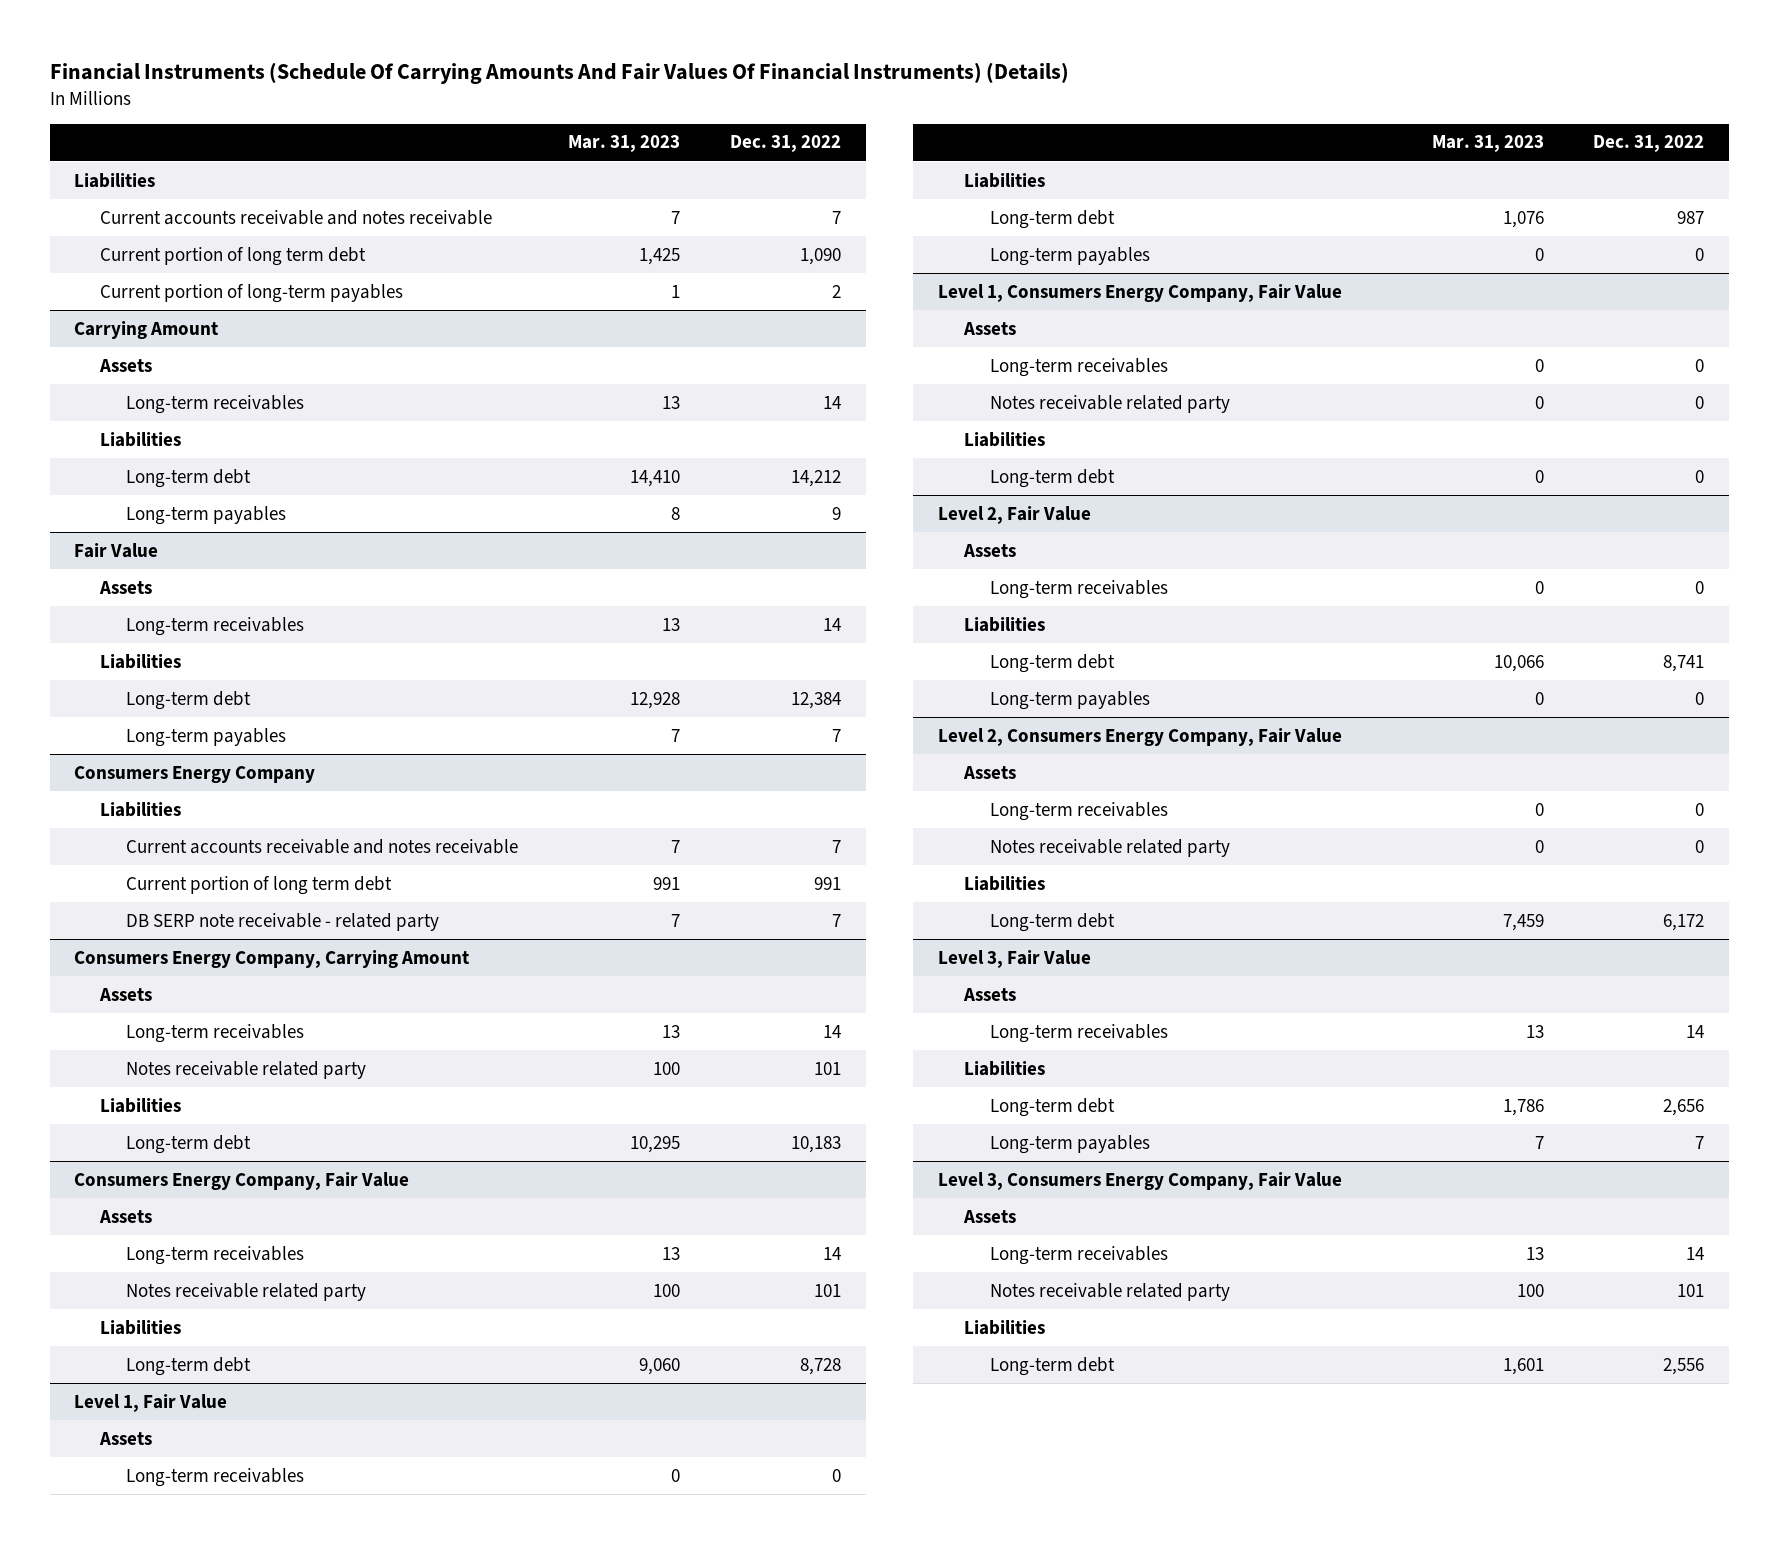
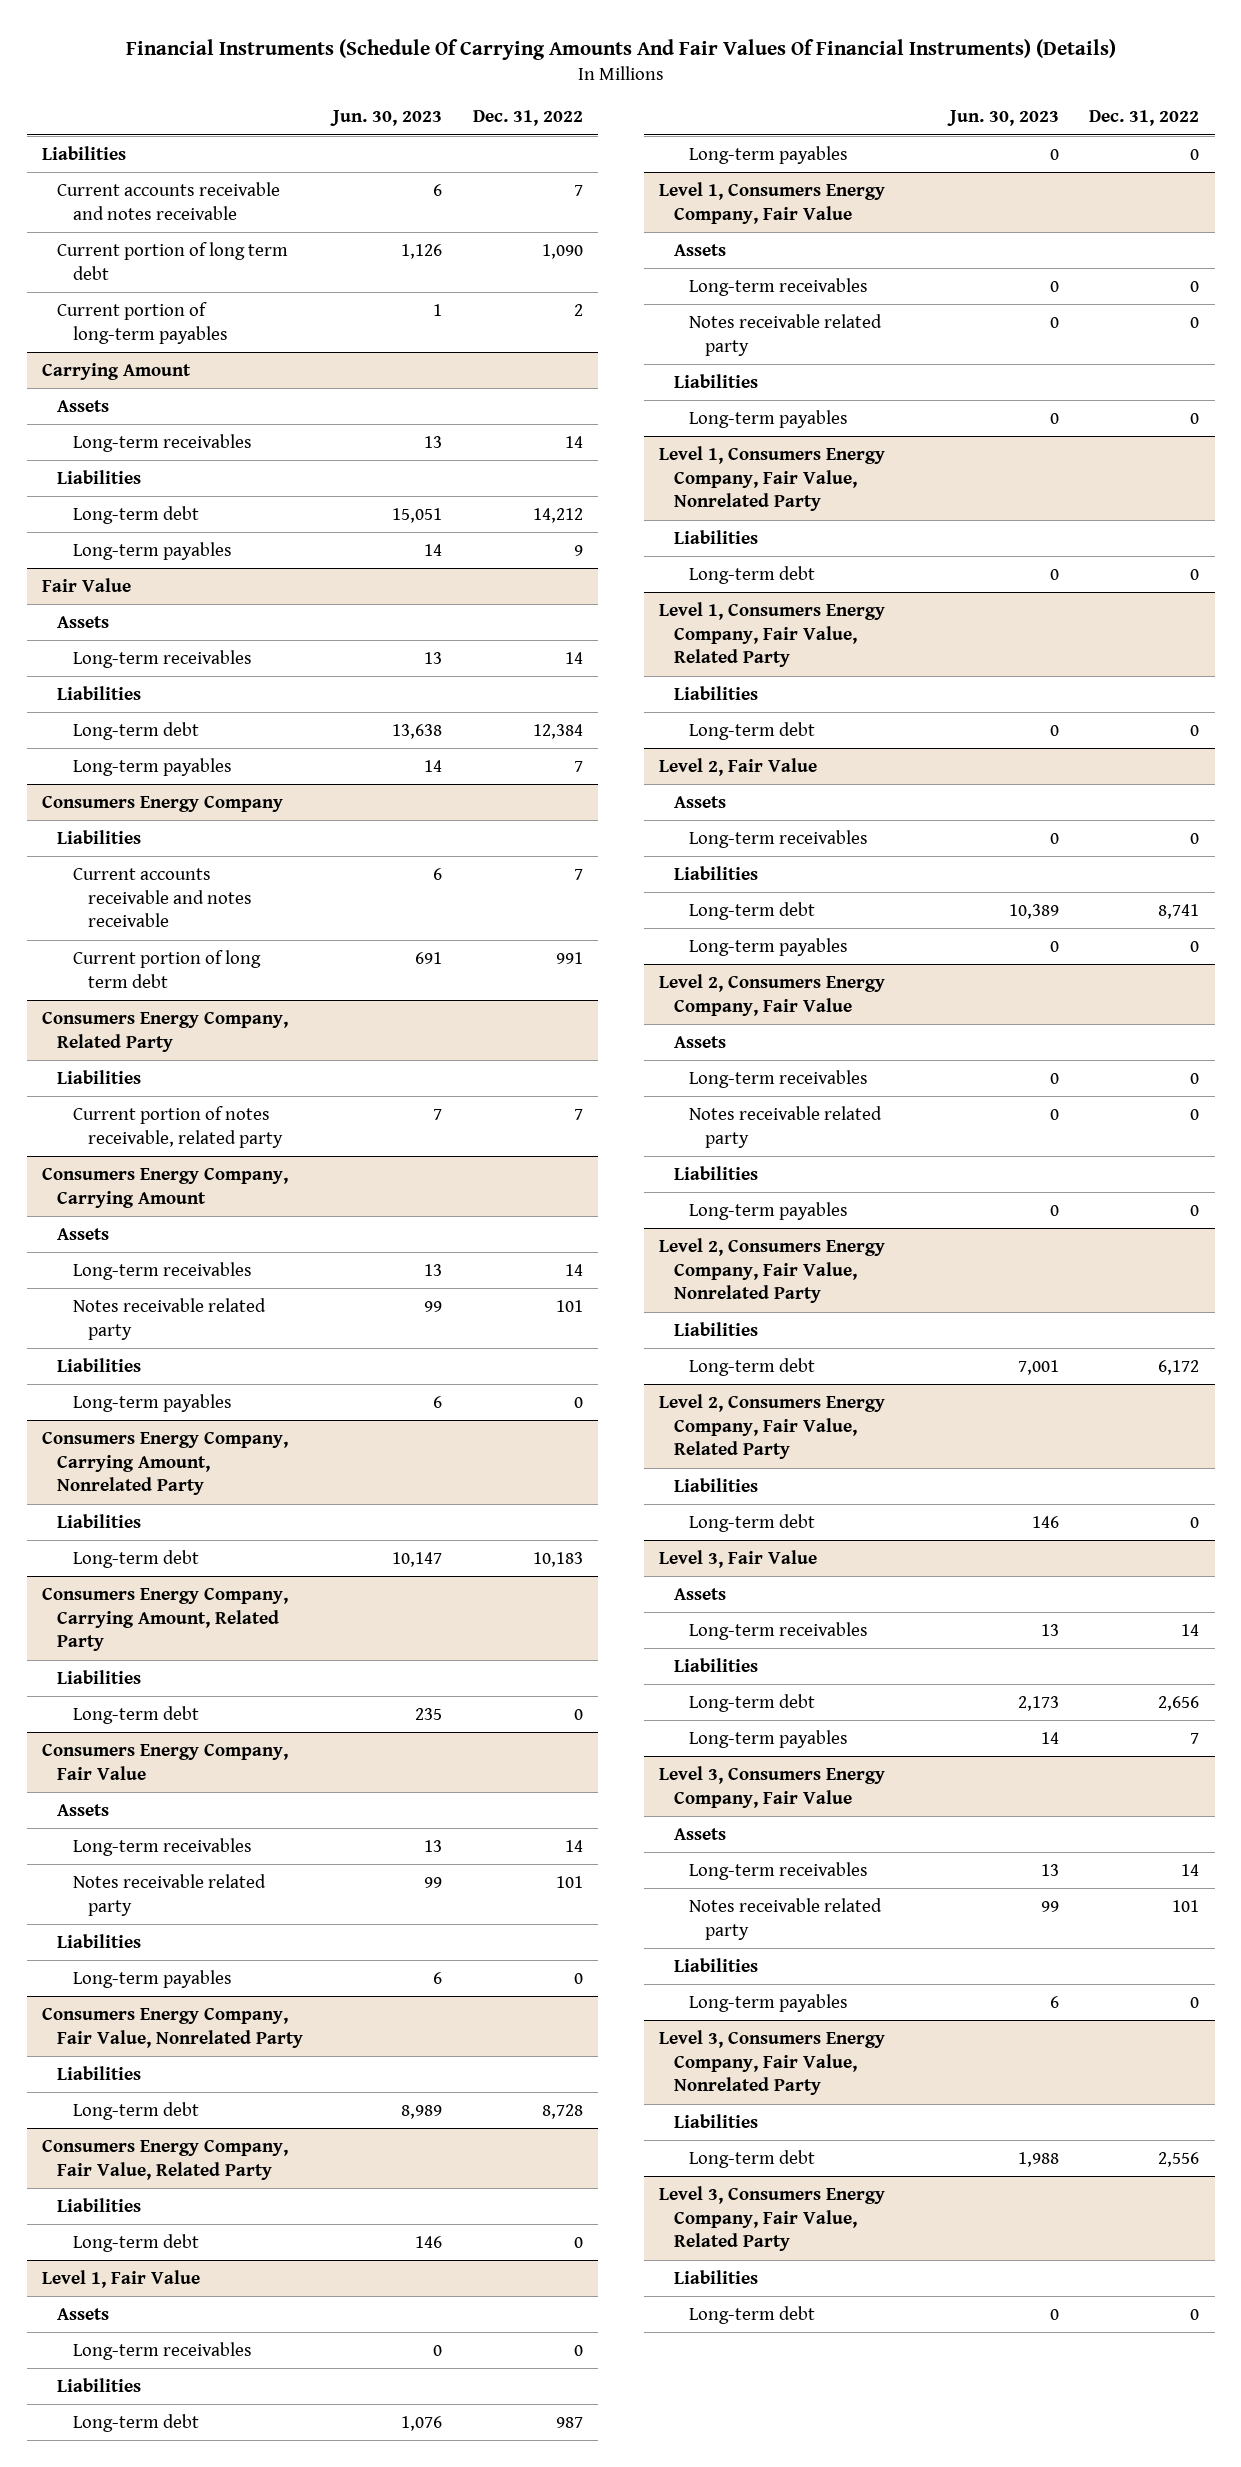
- | Mar. 31, 2023 | Dec. 31, 2022
+ | Jun. 30, 2023 | Dec. 31, 2022
@ Consumers Energy Company
- DB SERP note receivable - related party | 7 | 7
+ Consumers Energy Company, Related Party
+ Liabilities
+ Current portion of notes receivable, related party | 7 | 7
@ Consumers Energy Company, Carrying Amount
+ Long-term payables | 6 | 0
+ Consumers Energy Company, Carrying Amount, Nonrelated Party
+ Liabilities
+ Consumers Energy Company, Carrying Amount, Related Party
+ Liabilities
+ Long-term debt | 235 | 0
@ Consumers Energy Company, Fair Value
+ Long-term payables | 6 | 0
+ Consumers Energy Company, Fair Value, Nonrelated Party
+ Liabilities
+ Consumers Energy Company, Fair Value, Related Party
+ Liabilities
+ Long-term debt | 146 | 0
@ Level 1, Consumers Energy Company, Fair Value
+ Long-term payables | 0 | 0
+ Level 1, Consumers Energy Company, Fair Value, Nonrelated Party
+ Liabilities
+ Level 1, Consumers Energy Company, Fair Value, Related Party
+ Liabilities
+ Long-term debt | 0 | 0
@ Level 2, Consumers Energy Company, Fair Value
+ Long-term payables | 0 | 0
+ Level 2, Consumers Energy Company, Fair Value, Nonrelated Party
+ Liabilities
+ Level 2, Consumers Energy Company, Fair Value, Related Party
+ Liabilities
+ Long-term debt | 146 | 0
@ Level 3, Consumers Energy Company, Fair Value
+ Long-term payables | 6 | 0
+ Level 3, Consumers Energy Company, Fair Value, Nonrelated Party
+ Liabilities
+ Level 3, Consumers Energy Company, Fair Value, Related Party
+ Liabilities
+ Long-term debt | 0 | 0

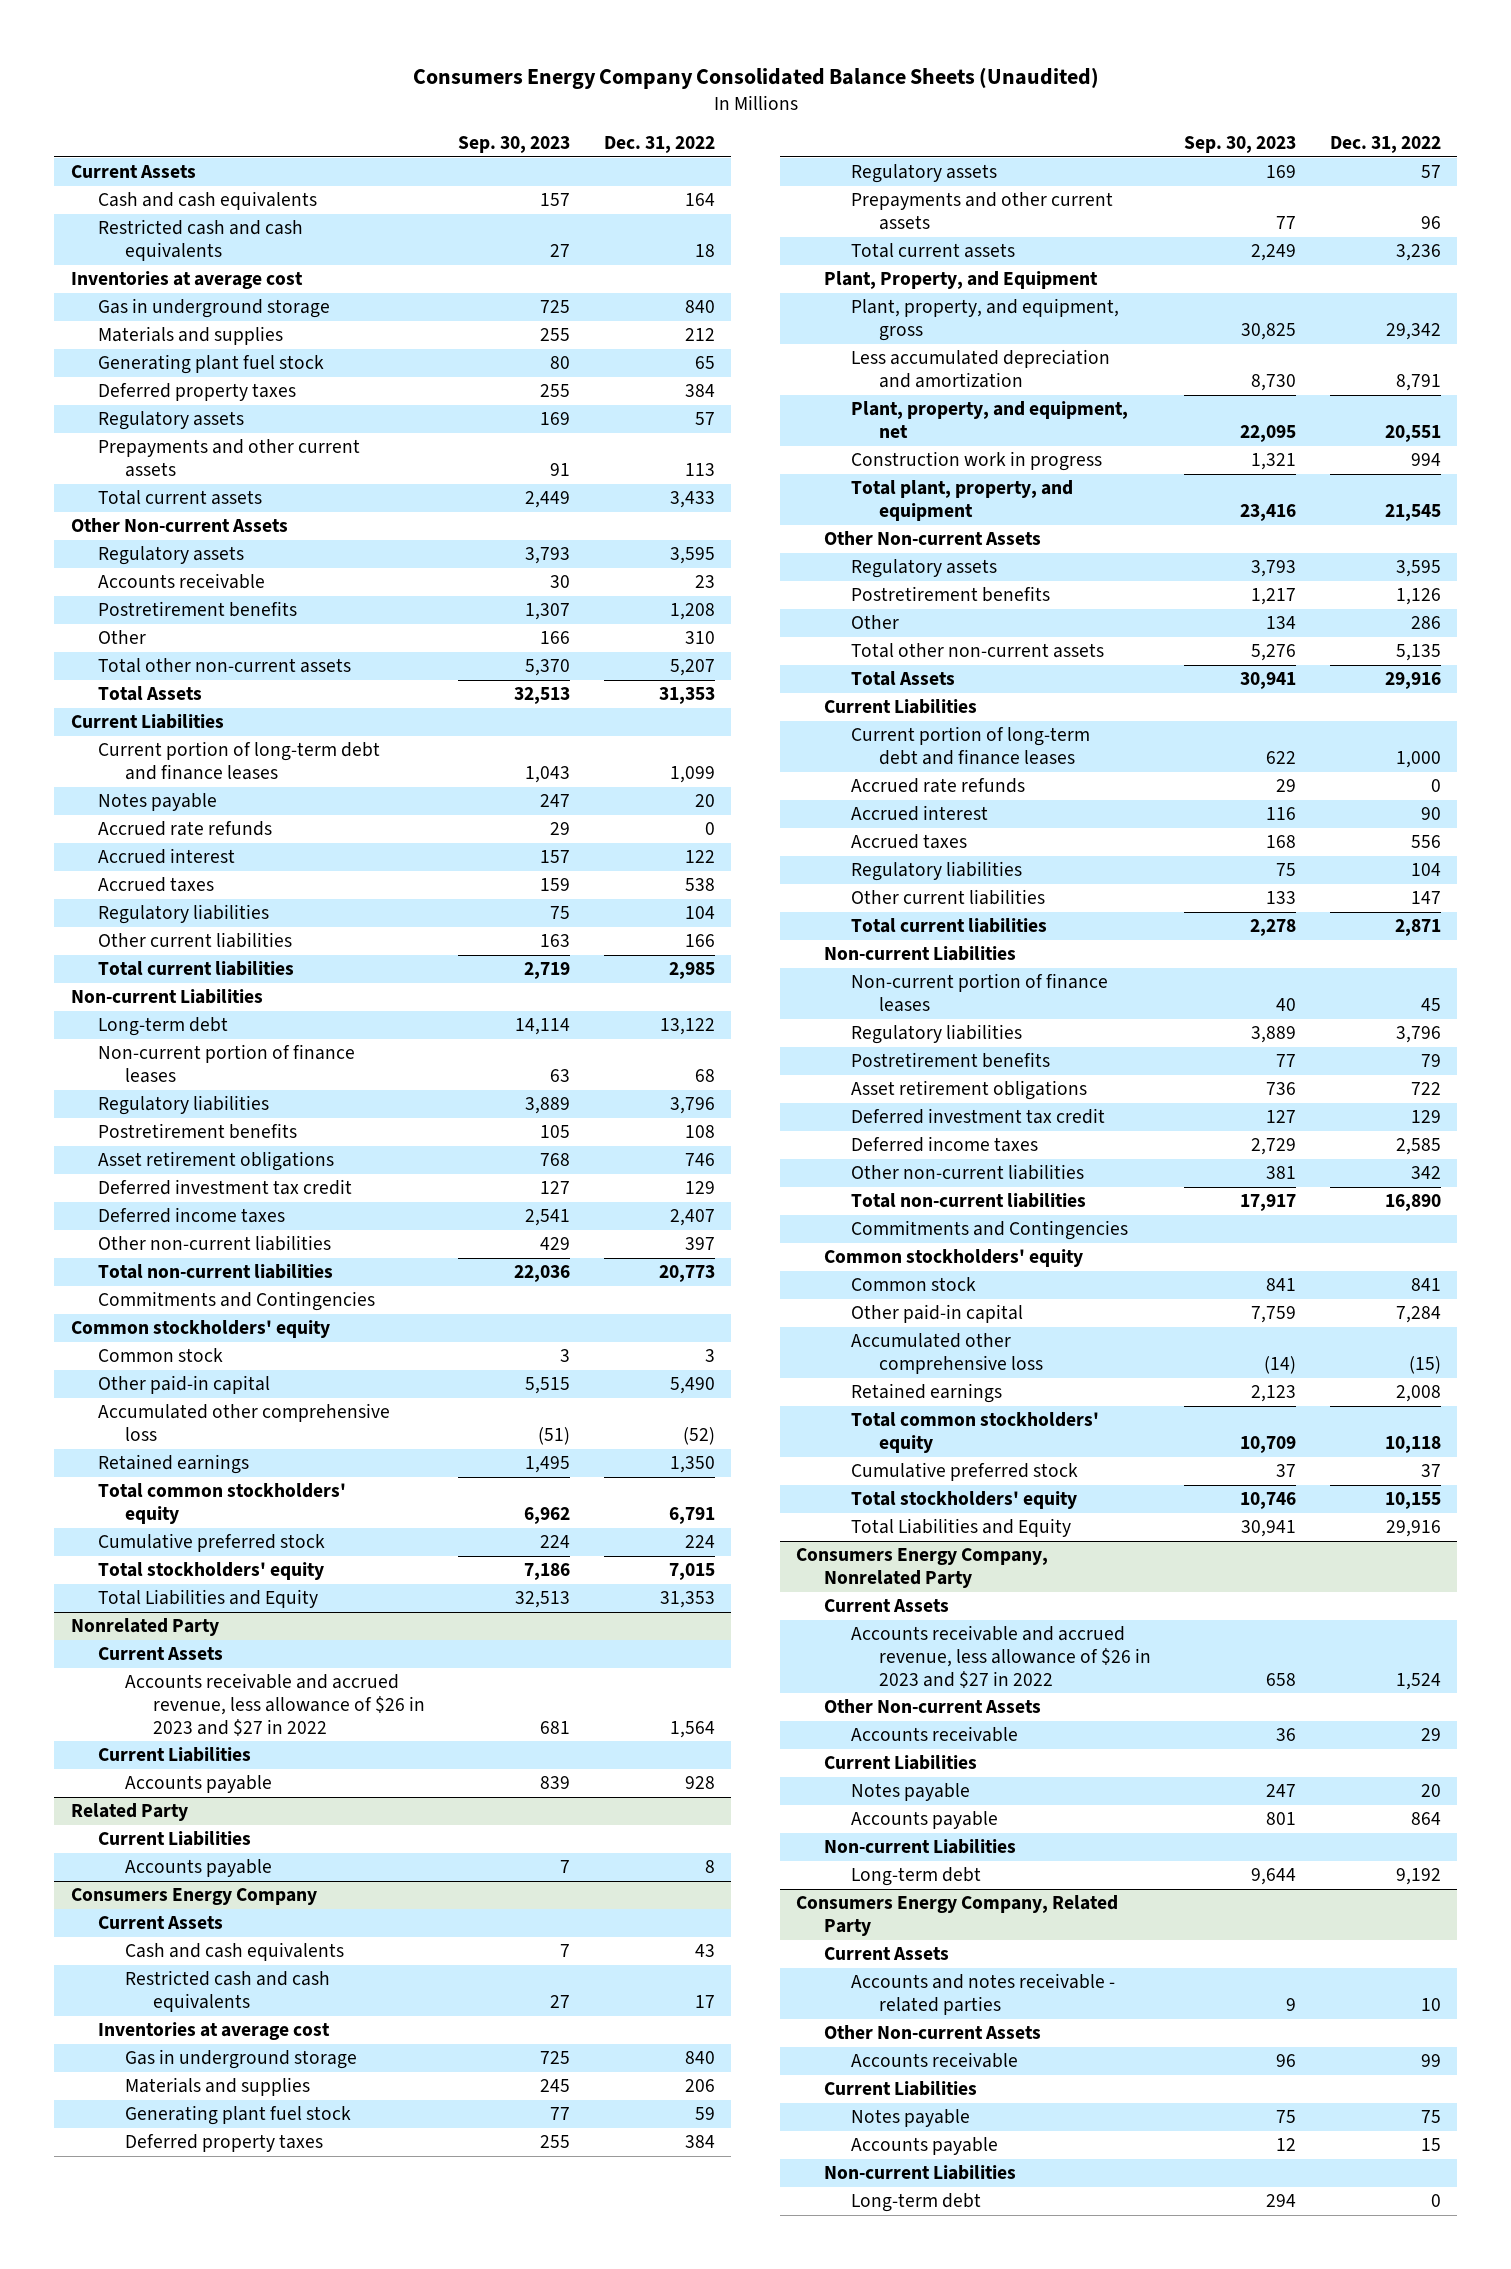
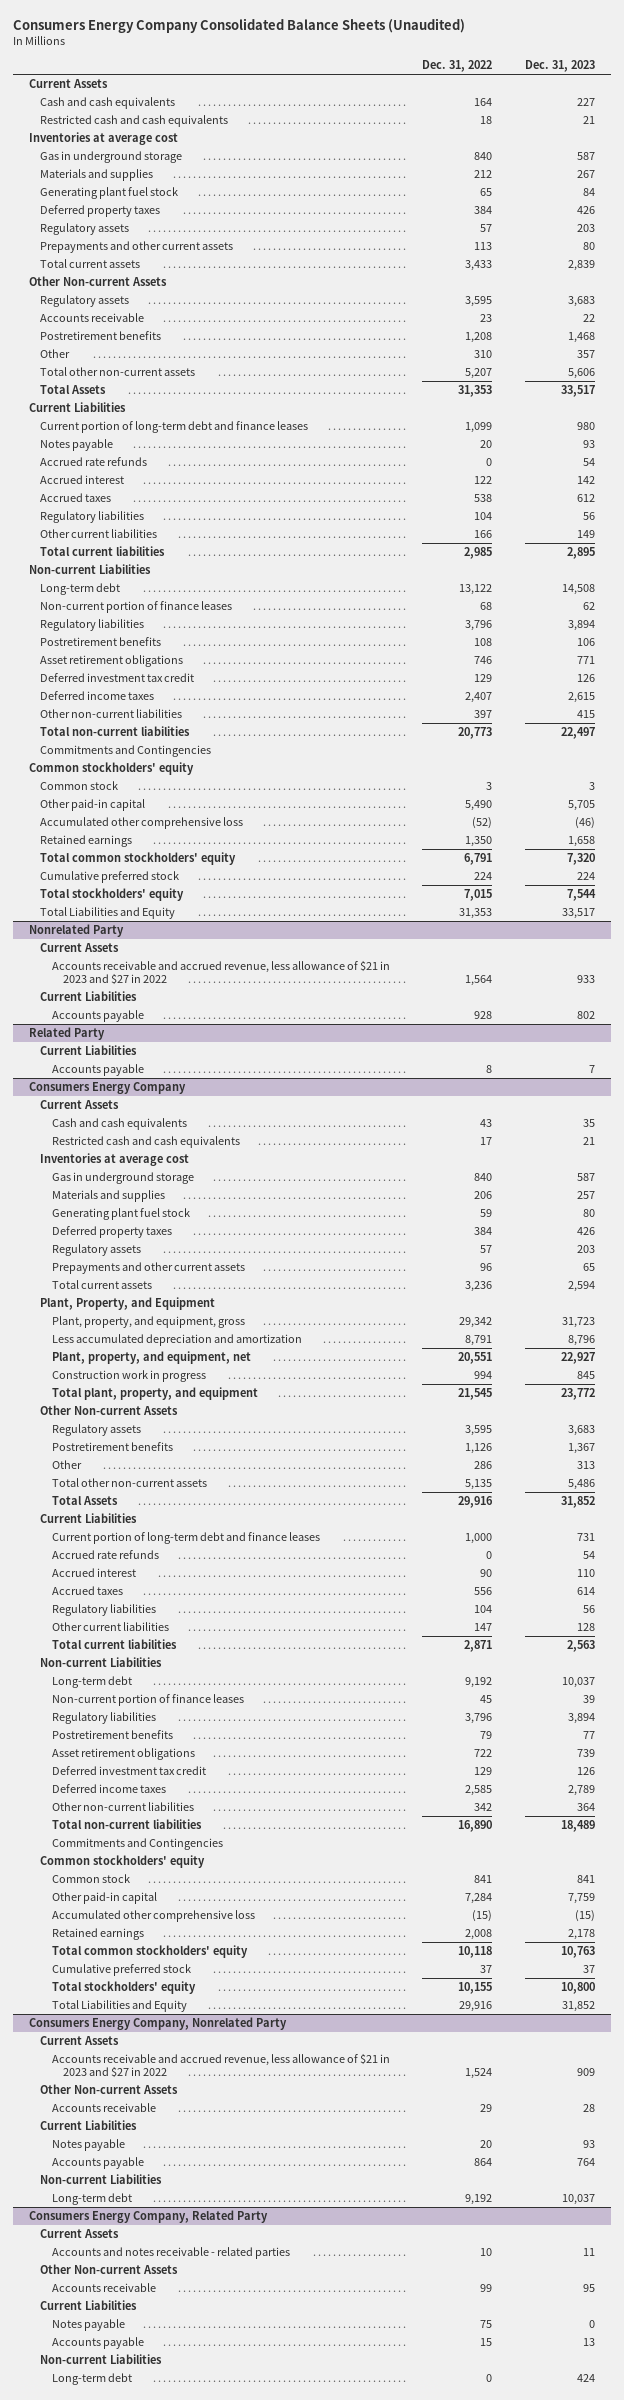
- | Sep. 30, 2023 | Dec. 31, 2022
+ | Dec. 31, 2022 | Dec. 31, 2023
@ Nonrelated Party
- Accounts receivable and accrued revenue, less allowance of $26 in 2023 and $27 in 2022 | 681 | 1,564
+ Accounts receivable and accrued revenue, less allowance of $21 in 2023 and $27 in 2022 | 1,564 | 933
@ Consumers Energy Company
+ Long-term debt | 9,192 | 10,037
@ Consumers Energy Company, Nonrelated Party
- Accounts receivable and accrued revenue, less allowance of $26 in 2023 and $27 in 2022 | 658 | 1,524
+ Accounts receivable and accrued revenue, less allowance of $21 in 2023 and $27 in 2022 | 1,524 | 909

